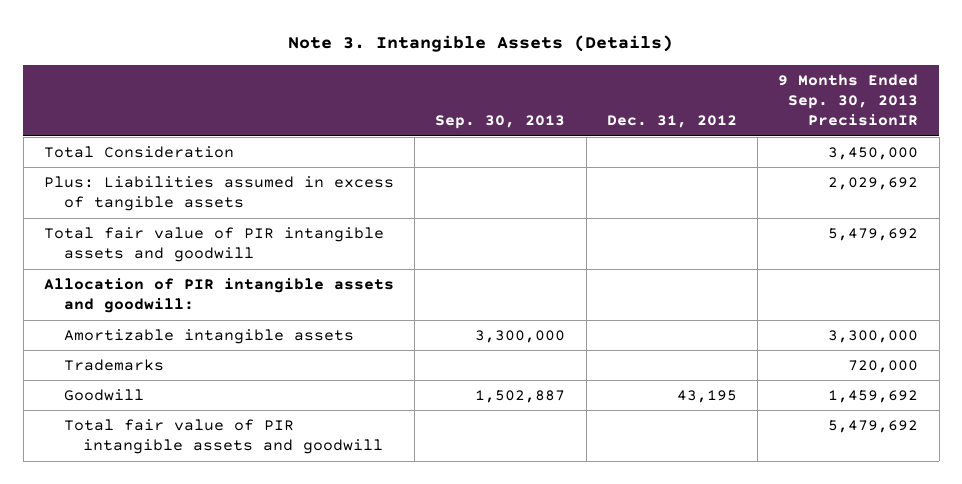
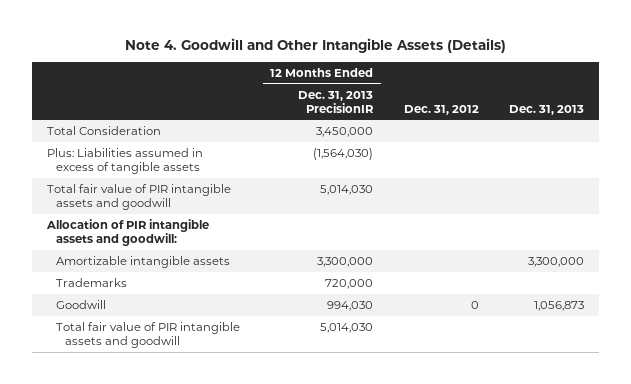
- Note 3. Intangible Assets (Details)
+ Note 4. Goodwill and Other Intangible Assets (Details)
- | Sep. 30, 2013 | Dec. 31, 2012 | 9 Months Ended Sep. 30, 2013 PrecisionIR
+ | 12 Months Ended Dec. 31, 2013 PrecisionIR | Dec. 31, 2012 | Dec. 31, 2013
- Goodwill | 1,502,887 | 43,195 | 1,459,692
+ Goodwill | 994,030 | 0 | 1,056,873

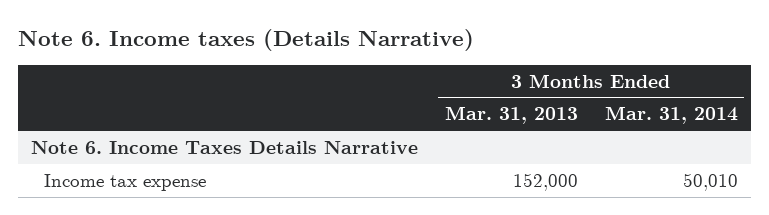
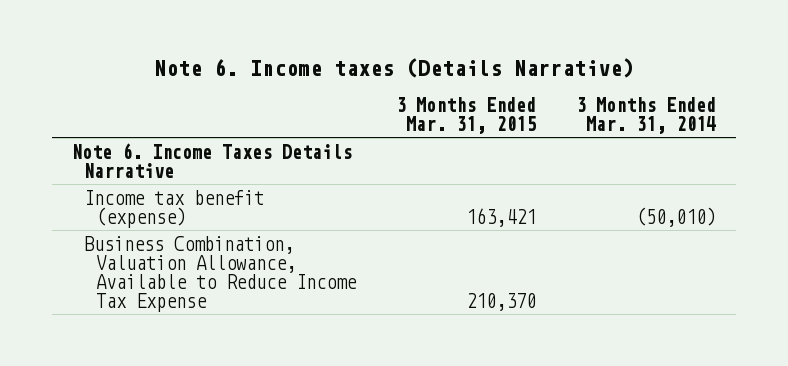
- | 3 Months Ended Mar. 31, 2013 | 3 Months Ended Mar. 31, 2014
+ | 3 Months Ended Mar. 31, 2015 | 3 Months Ended Mar. 31, 2014
- Income tax expense | 152,000 | 50,010
+ Income tax benefit (expense) | 163,421 | (50,010)
+ Business Combination, Valuation Allowance, Available to Reduce Income Tax Expense | 210,370 |

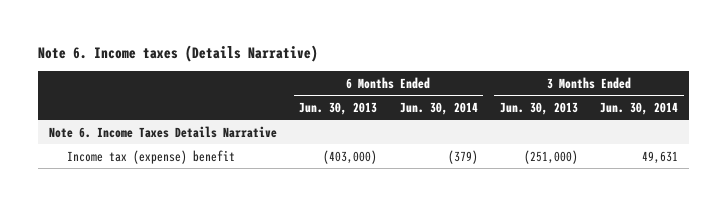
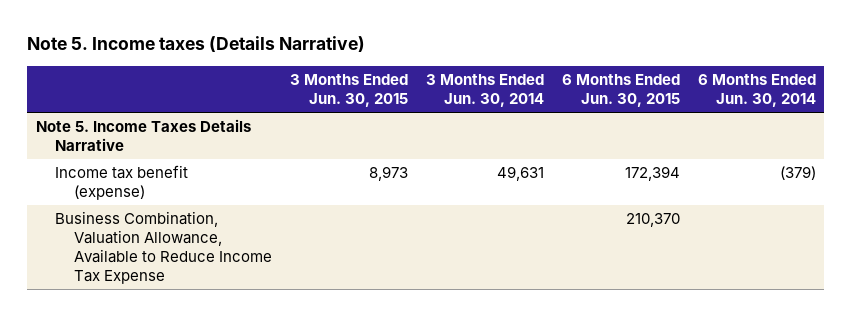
- Note 6. Income taxes (Details Narrative)
+ Note 5. Income taxes (Details Narrative)
- | 6 Months Ended Jun. 30, 2013 | 6 Months Ended Jun. 30, 2014 | 3 Months Ended Jun. 30, 2013 | 3 Months Ended Jun. 30, 2014
+ | 3 Months Ended Jun. 30, 2015 | 3 Months Ended Jun. 30, 2014 | 6 Months Ended Jun. 30, 2015 | 6 Months Ended Jun. 30, 2014
- Note 6. Income Taxes Details Narrative
- Income tax (expense) benefit | (403,000) | (379) | (251,000) | 49,631
+ Note 5. Income Taxes Details Narrative
+ Income tax benefit (expense) | 8,973 | 49,631 | 172,394 | (379)
+ Business Combination, Valuation Allowance, Available to Reduce Income Tax Expense | | | 210,370 |

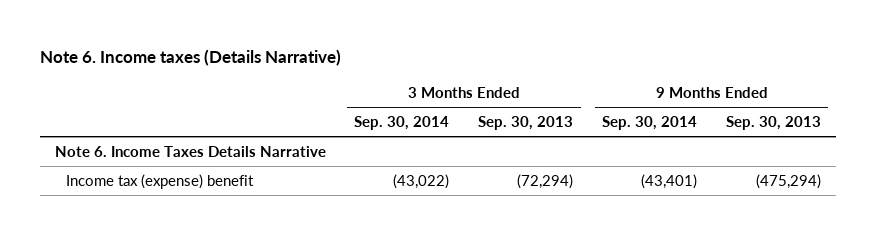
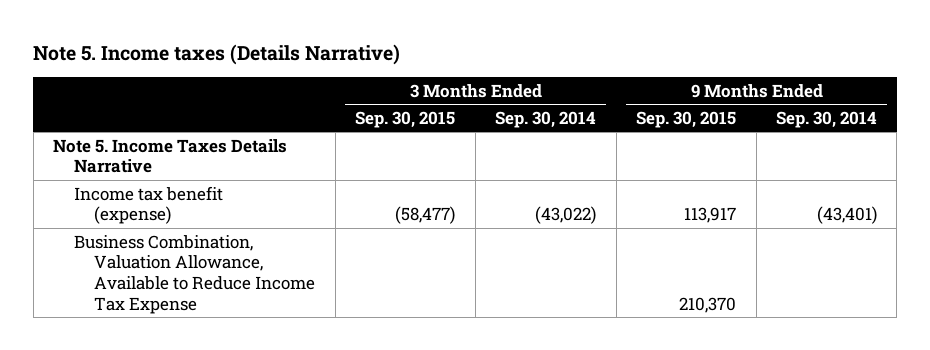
- Note 6. Income taxes (Details Narrative)
+ Note 5. Income taxes (Details Narrative)
- | 3 Months Ended Sep. 30, 2014 | 3 Months Ended Sep. 30, 2013 | 9 Months Ended Sep. 30, 2014 | 9 Months Ended Sep. 30, 2013
+ | 3 Months Ended Sep. 30, 2015 | 3 Months Ended Sep. 30, 2014 | 9 Months Ended Sep. 30, 2015 | 9 Months Ended Sep. 30, 2014
- Note 6. Income Taxes Details Narrative
- Income tax (expense) benefit | (43,022) | (72,294) | (43,401) | (475,294)
+ Note 5. Income Taxes Details Narrative
+ Income tax benefit (expense) | (58,477) | (43,022) | 113,917 | (43,401)
+ Business Combination, Valuation Allowance, Available to Reduce Income Tax Expense | | | 210,370 |

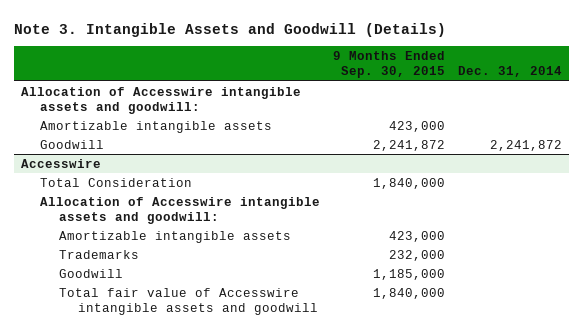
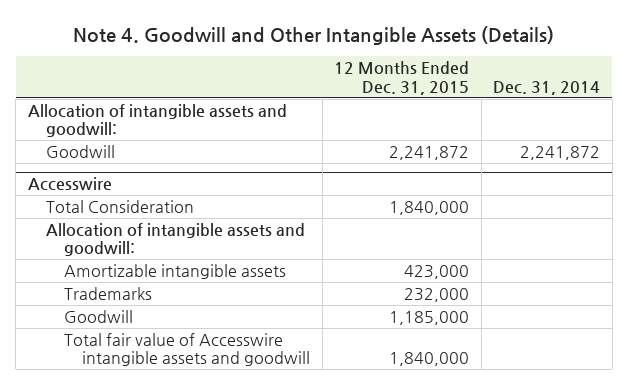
- Note 3. Intangible Assets and Goodwill (Details)
+ Note 4. Goodwill and Other Intangible Assets (Details)
- | 9 Months Ended Sep. 30, 2015 | Dec. 31, 2014
+ | 12 Months Ended Dec. 31, 2015 | Dec. 31, 2014
- Allocation of Accesswire intangible assets and goodwill:
- Amortizable intangible assets | 423,000 |
+ Allocation of intangible assets and goodwill:
@ Accesswire
- Allocation of Accesswire intangible assets and goodwill:
+ Allocation of intangible assets and goodwill:

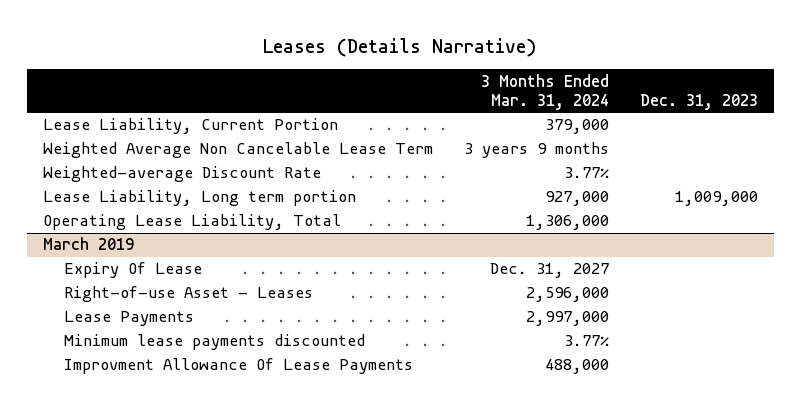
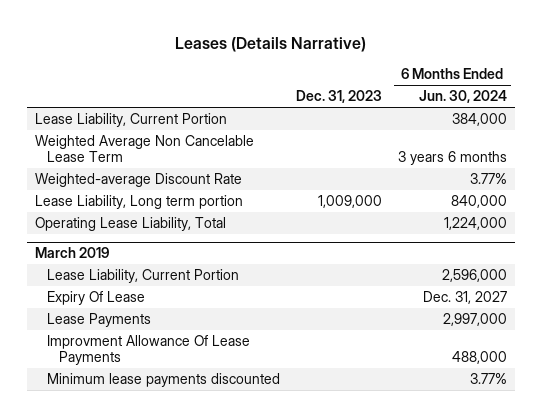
- | 3 Months Ended Mar. 31, 2024 | Dec. 31, 2023
+ | Dec. 31, 2023 | 6 Months Ended Jun. 30, 2024
@ March 2019
+ Lease Liability, Current Portion | | 2,596,000
- Right-of-use Asset - Leases | 2,596,000 |
moved down: Minimum lease payments discounted | | 3.77%

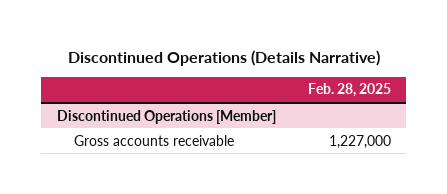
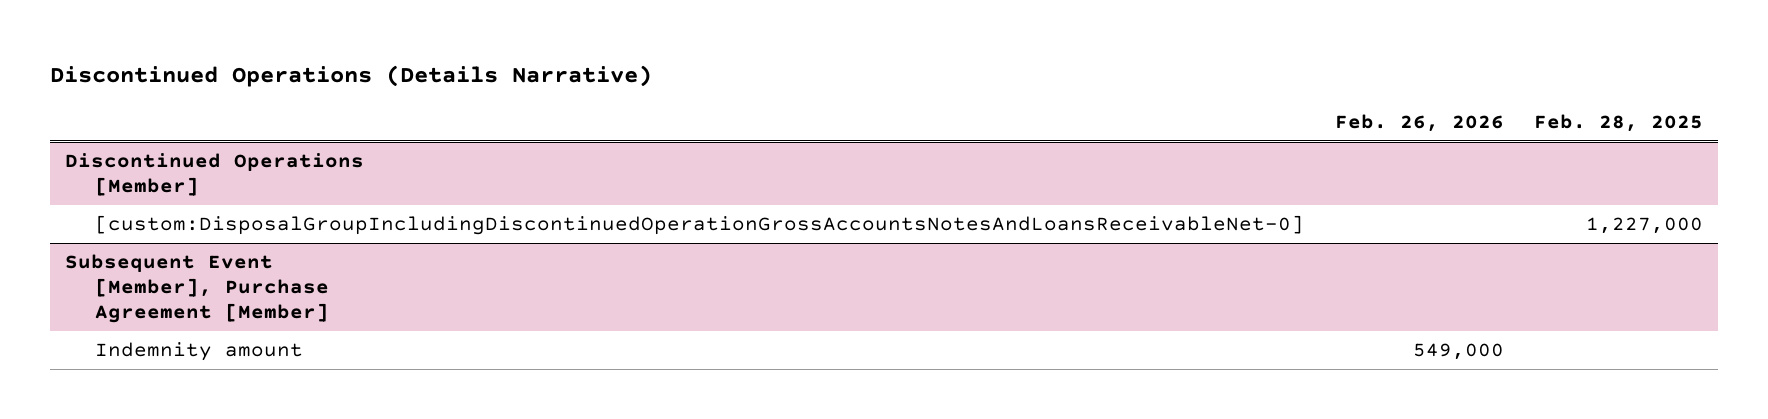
- | Feb. 28, 2025
+ | Feb. 26, 2026 | Feb. 28, 2025
@ Discontinued Operations [Member]
- Gross accounts receivable | 1,227,000
+ [custom:DisposalGroupIncludingDiscontinuedOperationGrossAccountsNotesAndLoansReceivableNet-0] | | 1,227,000
+ Subsequent Event [Member], Purchase Agreement [Member]
+ Indemnity amount | 549,000 |

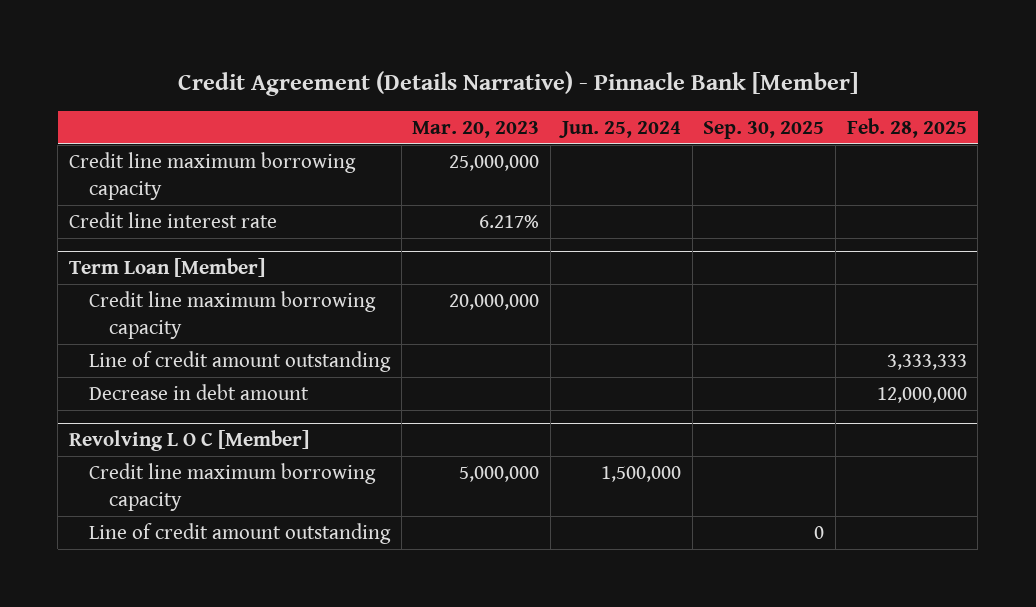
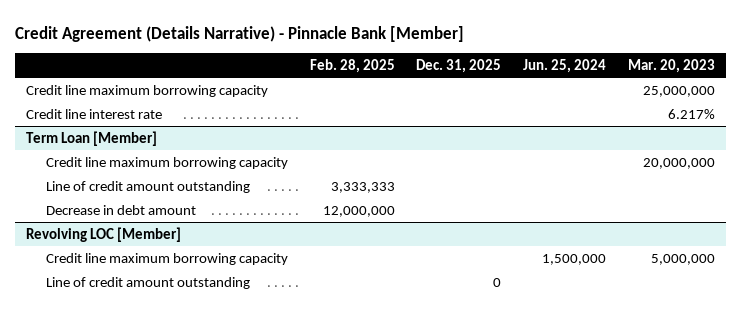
- | Mar. 20, 2023 | Jun. 25, 2024 | Sep. 30, 2025 | Feb. 28, 2025
+ | Feb. 28, 2025 | Dec. 31, 2025 | Jun. 25, 2024 | Mar. 20, 2023
- Revolving L O C [Member]
+ Revolving LOC [Member]

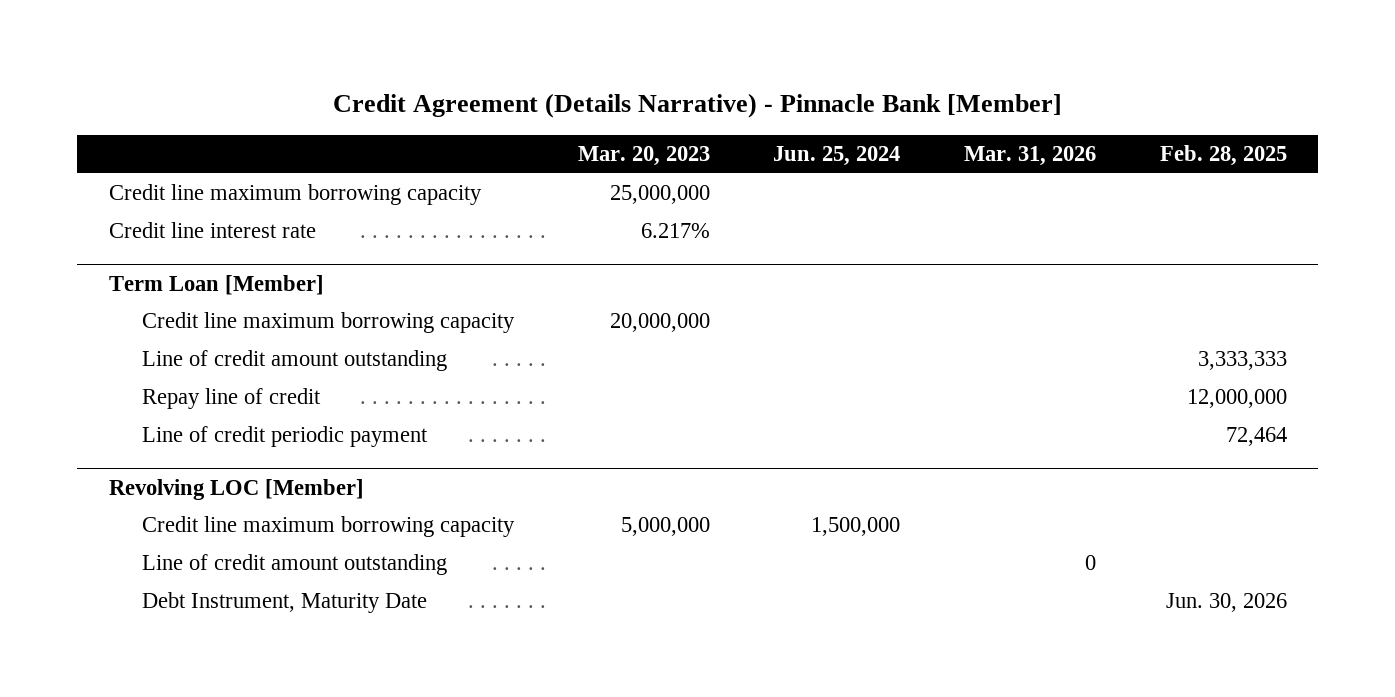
- | Feb. 28, 2025 | Dec. 31, 2025 | Jun. 25, 2024 | Mar. 20, 2023
+ | Mar. 20, 2023 | Jun. 25, 2024 | Mar. 31, 2026 | Feb. 28, 2025
@ Term Loan [Member]
- Decrease in debt amount | 12,000,000 | | |
+ Repay line of credit | | | | 12,000,000
+ Line of credit periodic payment | | | | 72,464
@ Revolving LOC [Member]
+ Debt Instrument, Maturity Date | | | | Jun. 30, 2026

